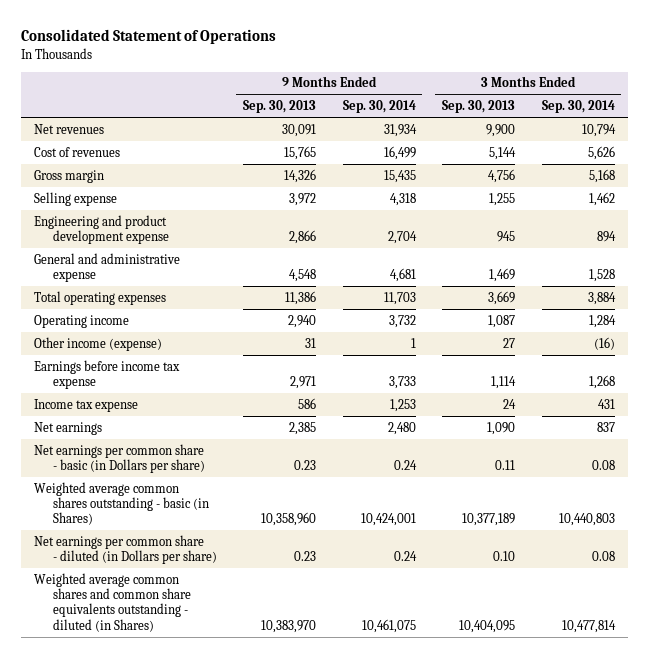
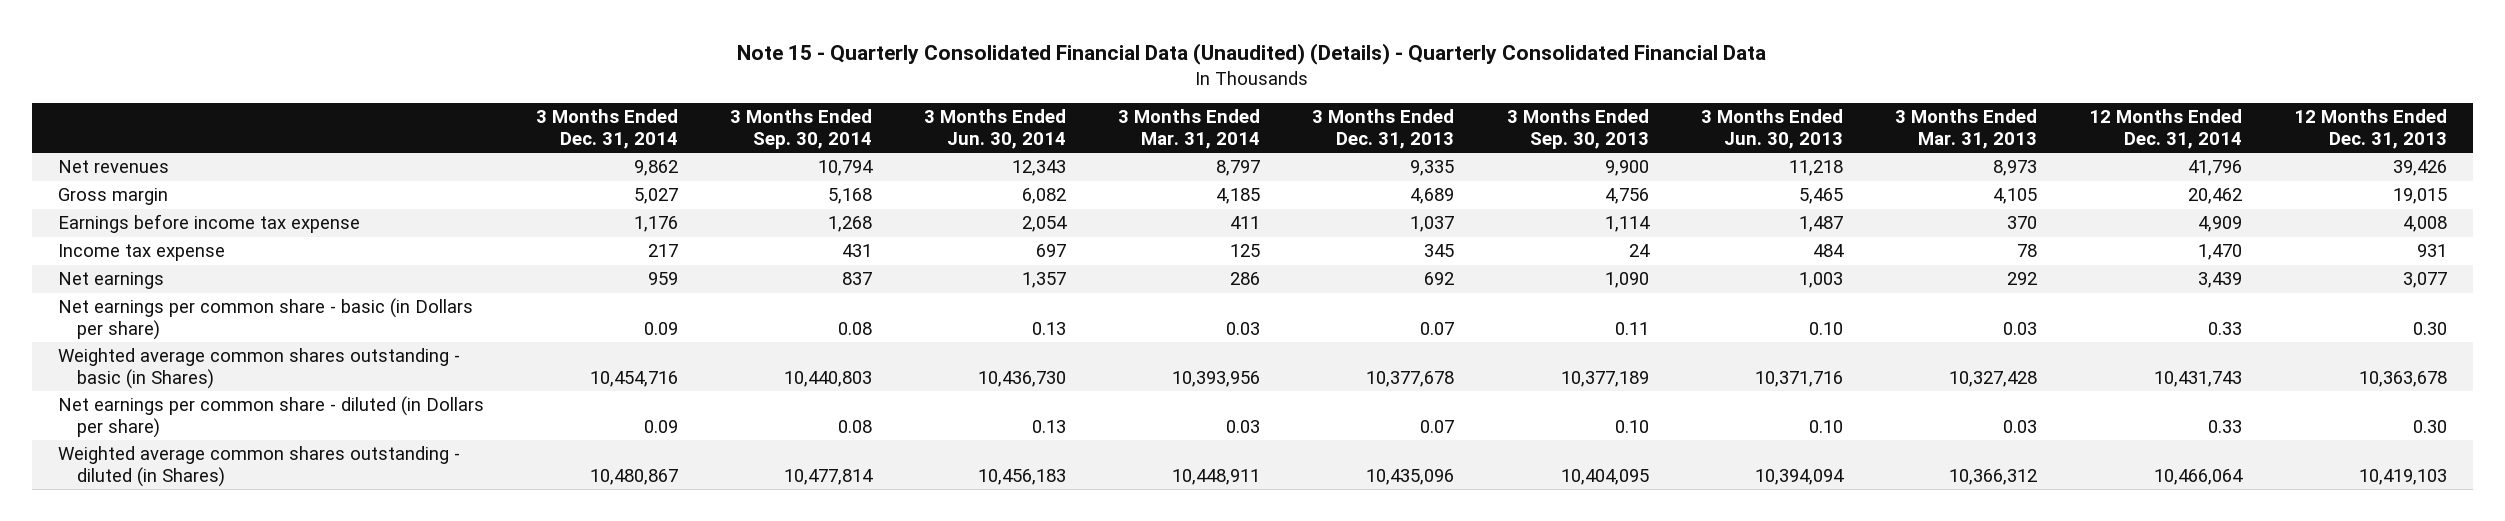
- Consolidated Statement of Operations
+ Note 15 - Quarterly Consolidated Financial Data (Unaudited) (Details) - Quarterly Consolidated Financial Data
- | 9 Months Ended Sep. 30, 2013 | 9 Months Ended Sep. 30, 2014 | 3 Months Ended Sep. 30, 2013 | 3 Months Ended Sep. 30, 2014
+ | 3 Months Ended Dec. 31, 2014 | 3 Months Ended Sep. 30, 2014 | 3 Months Ended Jun. 30, 2014 | 3 Months Ended Mar. 31, 2014 | 3 Months Ended Dec. 31, 2013 | 3 Months Ended Sep. 30, 2013 | 3 Months Ended Jun. 30, 2013 | 3 Months Ended Mar. 31, 2013 | 12 Months Ended Dec. 31, 2014 | 12 Months Ended Dec. 31, 2013
- Cost of revenues | 15,765 | 16,499 | 5,144 | 5,626
- Selling expense | 3,972 | 4,318 | 1,255 | 1,462
- Engineering and product development expense | 2,866 | 2,704 | 945 | 894
- General and administrative expense | 4,548 | 4,681 | 1,469 | 1,528
- Total operating expenses | 11,386 | 11,703 | 3,669 | 3,884
- Operating income | 2,940 | 3,732 | 1,087 | 1,284
- Other income (expense) | 31 | 1 | 27 | (16)
- Weighted average common shares and common share equivalents outstanding - diluted (in Shares) | 10,383,970 | 10,461,075 | 10,404,095 | 10,477,814
+ Weighted average common shares outstanding - diluted (in Shares) | 10,480,867 | 10,477,814 | 10,456,183 | 10,448,911 | 10,435,096 | 10,404,095 | 10,394,094 | 10,366,312 | 10,466,064 | 10,419,103

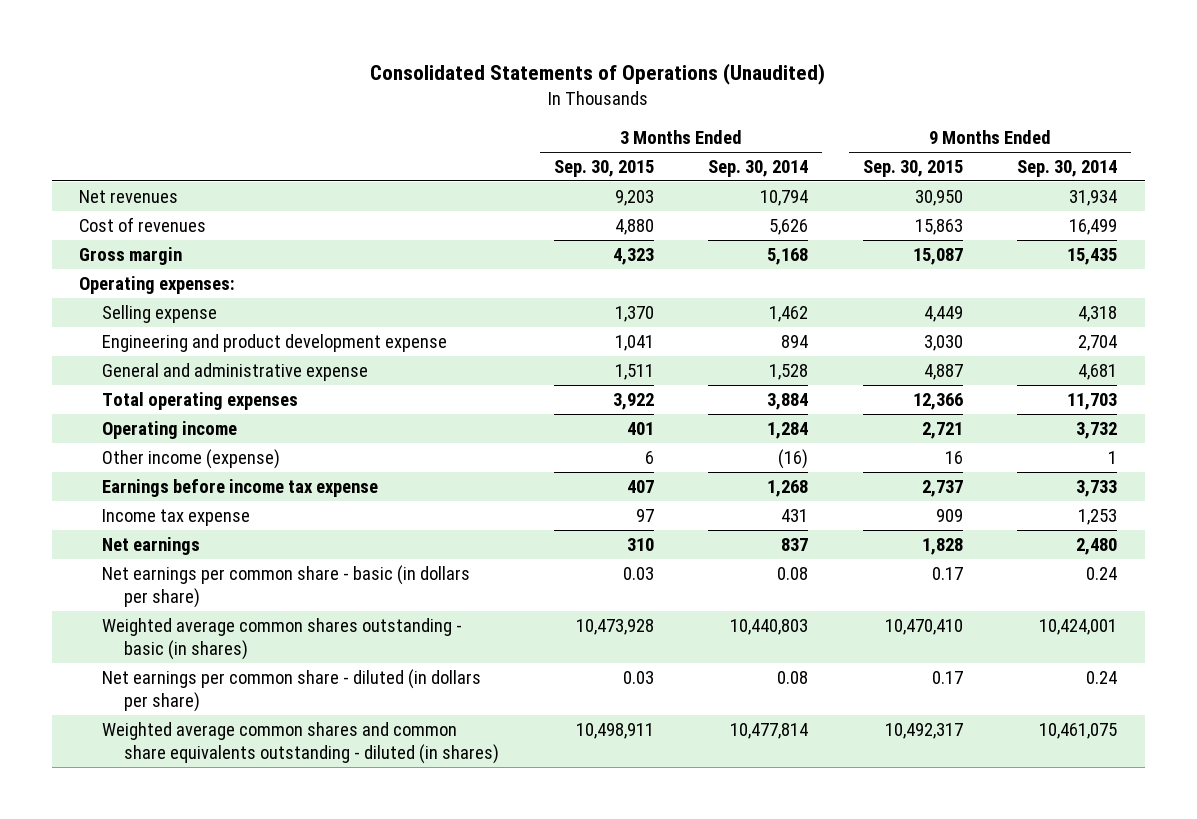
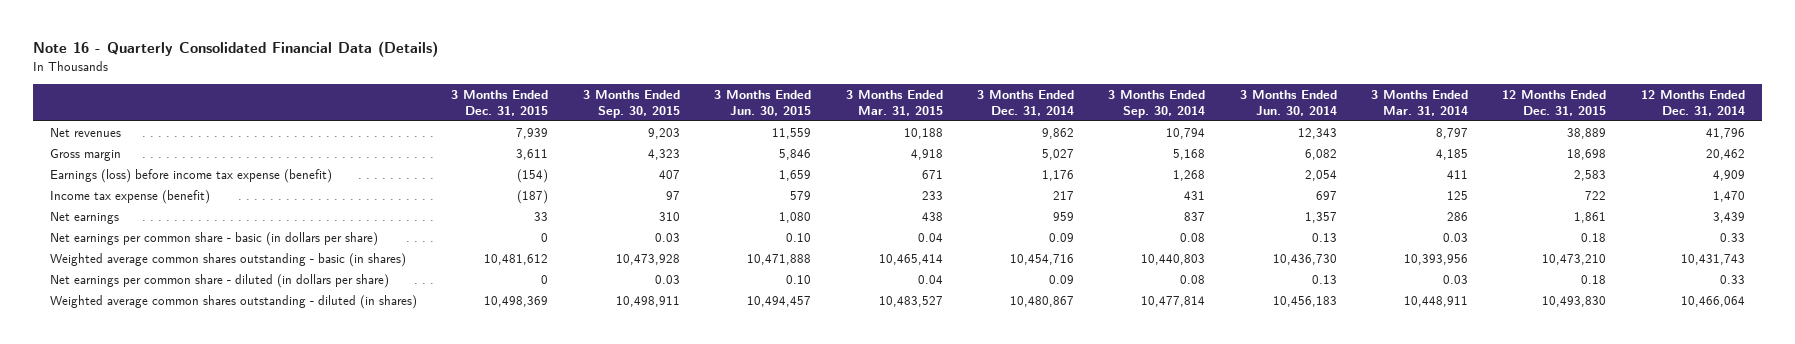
- Consolidated Statements of Operations (Unaudited)
+ Note 16 - Quarterly Consolidated Financial Data (Details)
- | 3 Months Ended Sep. 30, 2015 | 3 Months Ended Sep. 30, 2014 | 9 Months Ended Sep. 30, 2015 | 9 Months Ended Sep. 30, 2014
+ | 3 Months Ended Dec. 31, 2015 | 3 Months Ended Sep. 30, 2015 | 3 Months Ended Jun. 30, 2015 | 3 Months Ended Mar. 31, 2015 | 3 Months Ended Dec. 31, 2014 | 3 Months Ended Sep. 30, 2014 | 3 Months Ended Jun. 30, 2014 | 3 Months Ended Mar. 31, 2014 | 12 Months Ended Dec. 31, 2015 | 12 Months Ended Dec. 31, 2014
- Cost of revenues | 4,880 | 5,626 | 15,863 | 16,499
- Operating expenses:
- Selling expense | 1,370 | 1,462 | 4,449 | 4,318
- Engineering and product development expense | 1,041 | 894 | 3,030 | 2,704
- General and administrative expense | 1,511 | 1,528 | 4,887 | 4,681
- Total operating expenses | 3,922 | 3,884 | 12,366 | 11,703
- Operating income | 401 | 1,284 | 2,721 | 3,732
- Other income (expense) | 6 | (16) | 16 | 1
- Earnings before income tax expense | 407 | 1,268 | 2,737 | 3,733
- Income tax expense | 97 | 431 | 909 | 1,253
+ Earnings (loss) before income tax expense (benefit) | (154) | 407 | 1,659 | 671 | 1,176 | 1,268 | 2,054 | 411 | 2,583 | 4,909
+ Income tax expense (benefit) | (187) | 97 | 579 | 233 | 217 | 431 | 697 | 125 | 722 | 1,470
- Weighted average common shares and common share equivalents outstanding - diluted (in shares) | 10,498,911 | 10,477,814 | 10,492,317 | 10,461,075
+ Weighted average common shares outstanding - diluted (in shares) | 10,498,369 | 10,498,911 | 10,494,457 | 10,483,527 | 10,480,867 | 10,477,814 | 10,456,183 | 10,448,911 | 10,493,830 | 10,466,064

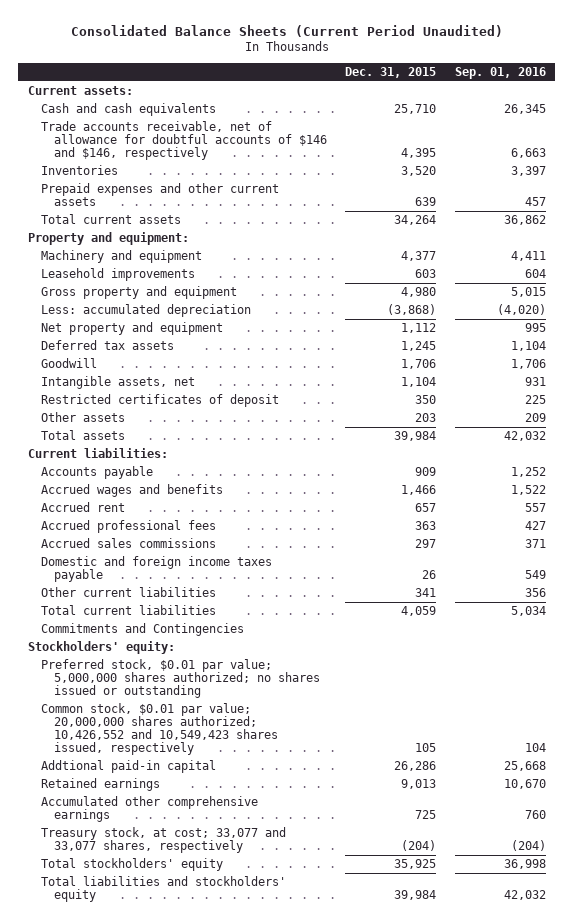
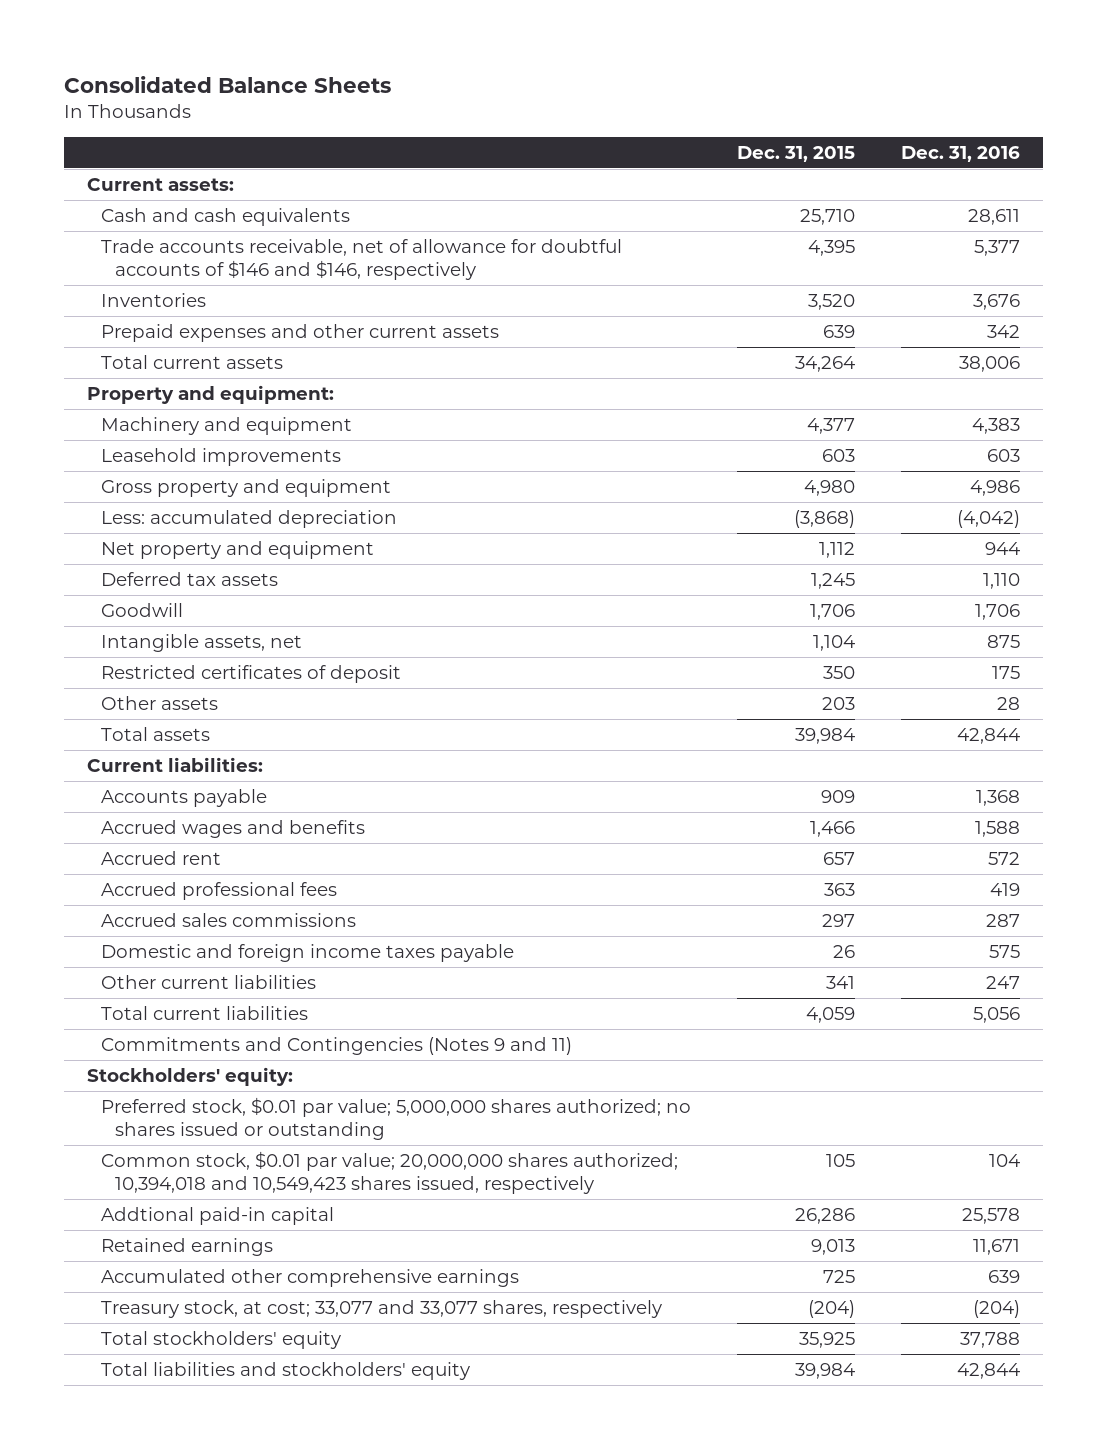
- Consolidated Balance Sheets (Current Period Unaudited)
+ Consolidated Balance Sheets
- | Dec. 31, 2015 | Sep. 01, 2016
+ | Dec. 31, 2015 | Dec. 31, 2016
- Commitments and Contingencies
+ Commitments and Contingencies (Notes 9 and 11)
- Common stock, $0.01 par value; 20,000,000 shares authorized; 10,426,552 and 10,549,423 shares issued, respectively | 105 | 104
+ Common stock, $0.01 par value; 20,000,000 shares authorized; 10,394,018 and 10,549,423 shares issued, respectively | 105 | 104

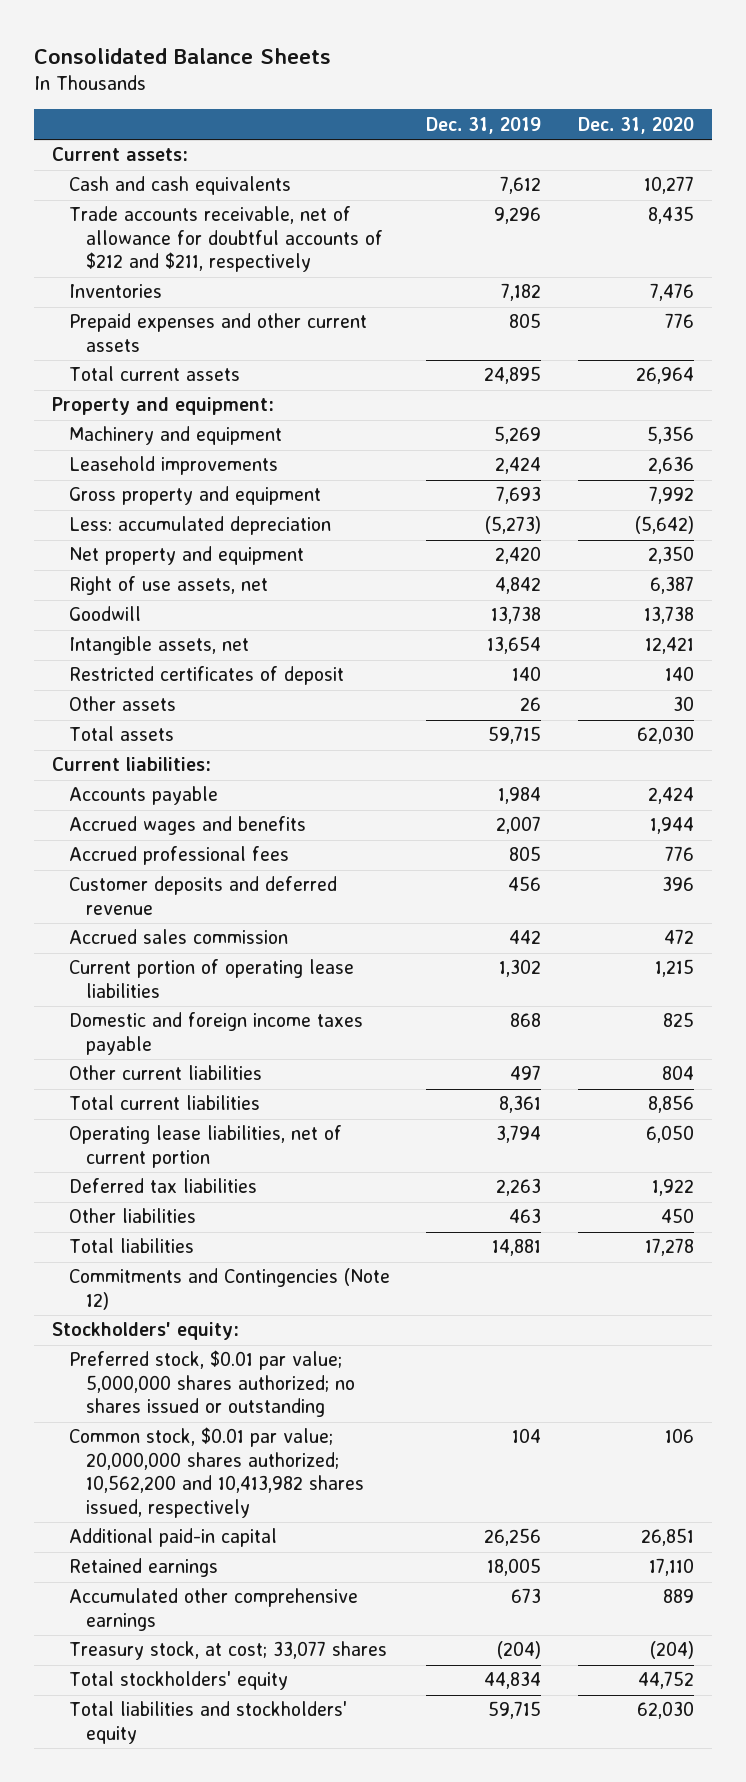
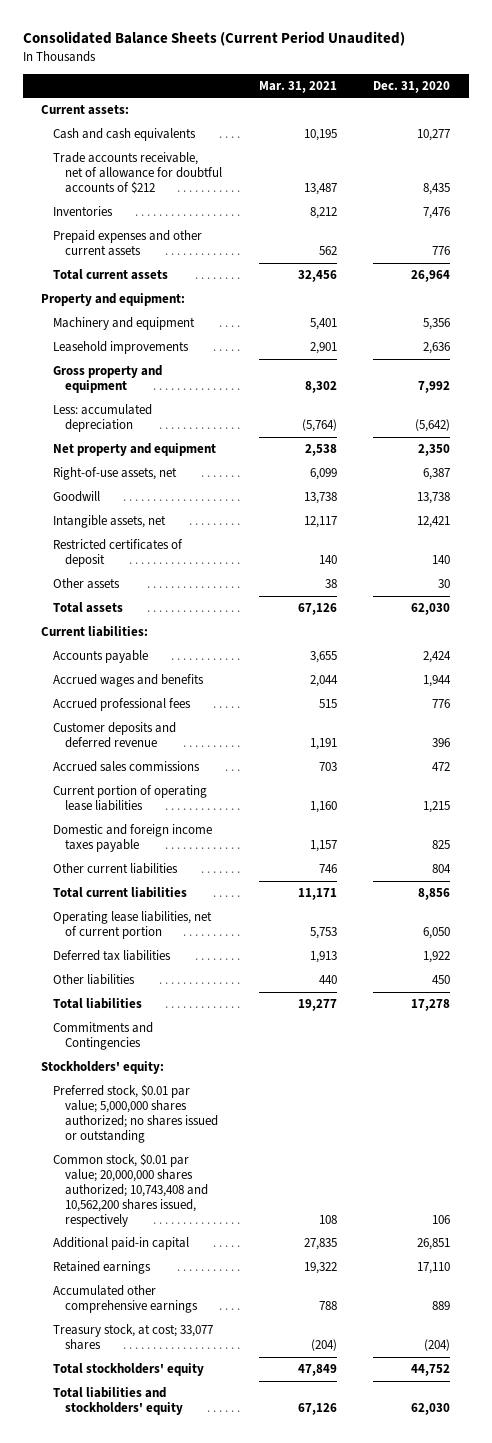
- Consolidated Balance Sheets
+ Consolidated Balance Sheets (Current Period Unaudited)
- | Dec. 31, 2019 | Dec. 31, 2020
+ | Mar. 31, 2021 | Dec. 31, 2020
- Trade accounts receivable, net of allowance for doubtful accounts of $212 and $211, respectively | 9,296 | 8,435
+ Trade accounts receivable, net of allowance for doubtful accounts of $212 | 13,487 | 8,435
- Right of use assets, net | 4,842 | 6,387
+ Right-of-use assets, net | 6,099 | 6,387
- Accrued sales commission | 442 | 472
+ Accrued sales commissions | 703 | 472
- Commitments and Contingencies (Note 12)
+ Commitments and Contingencies
- Common stock, $0.01 par value; 20,000,000 shares authorized; 10,562,200 and 10,413,982 shares issued, respectively | 104 | 106
+ Common stock, $0.01 par value; 20,000,000 shares authorized; 10,743,408 and 10,562,200 shares issued, respectively | 108 | 106

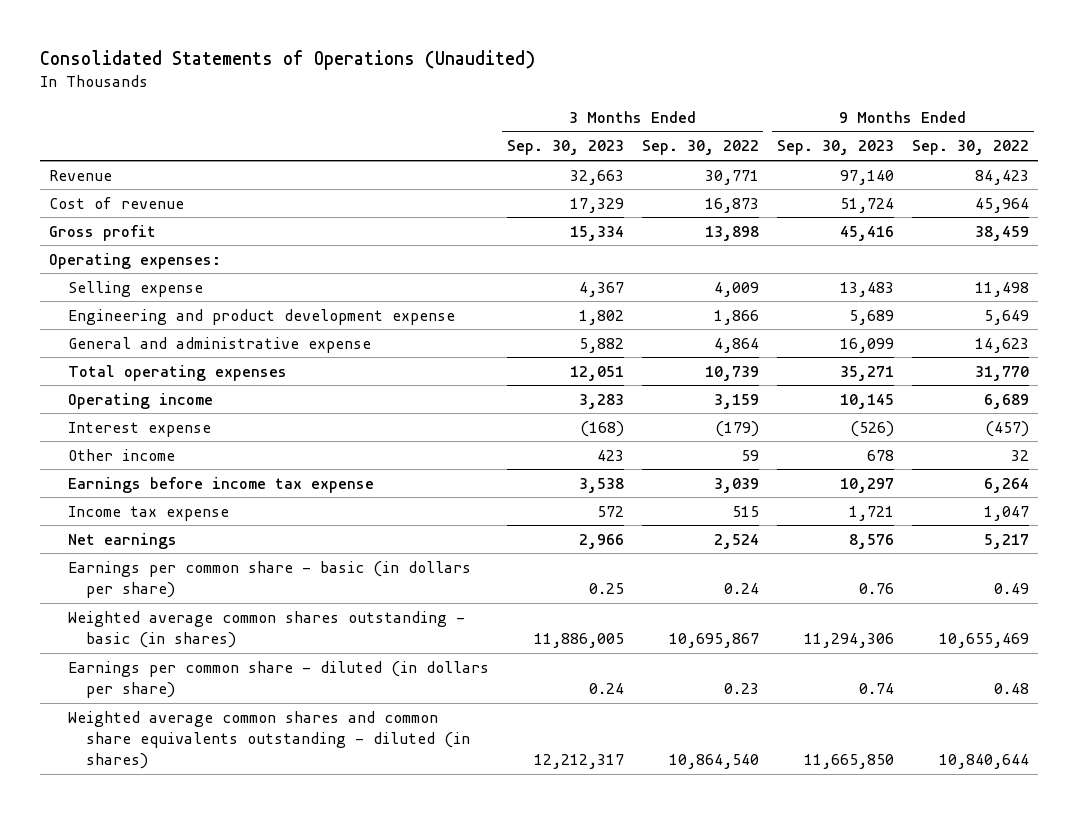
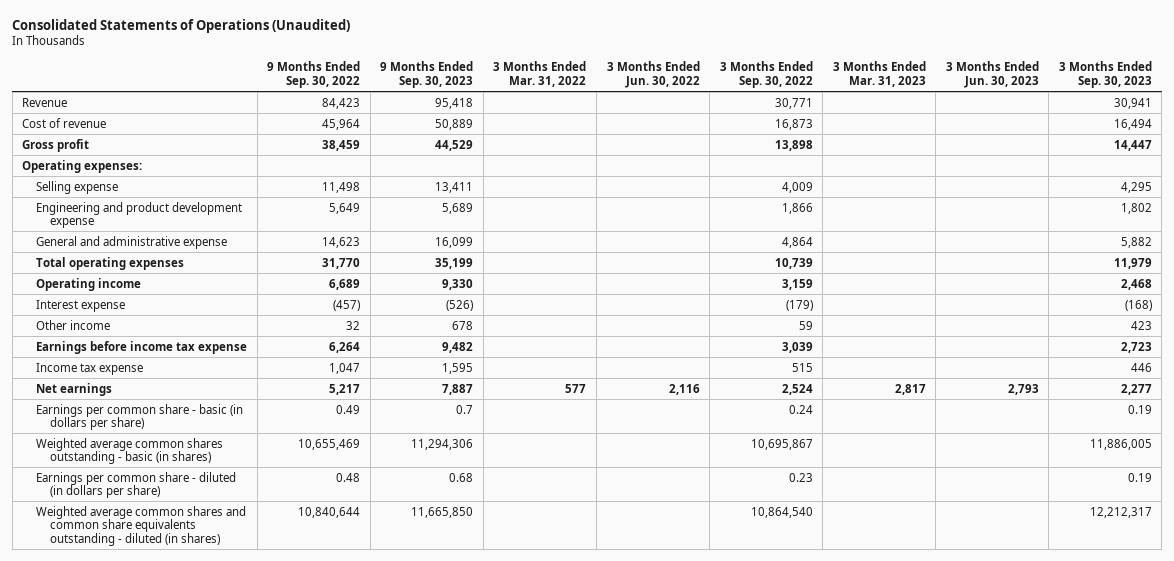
- | 3 Months Ended Sep. 30, 2023 | 3 Months Ended Sep. 30, 2022 | 9 Months Ended Sep. 30, 2023 | 9 Months Ended Sep. 30, 2022
+ | 9 Months Ended Sep. 30, 2022 | 9 Months Ended Sep. 30, 2023 | 3 Months Ended Mar. 31, 2022 | 3 Months Ended Jun. 30, 2022 | 3 Months Ended Sep. 30, 2022 | 3 Months Ended Mar. 31, 2023 | 3 Months Ended Jun. 30, 2023 | 3 Months Ended Sep. 30, 2023
- Revenue | 32,663 | 30,771 | 97,140 | 84,423
- Cost of revenue | 17,329 | 16,873 | 51,724 | 45,964
- Gross profit | 15,334 | 13,898 | 45,416 | 38,459
+ Revenue | 84,423 | 95,418 | | | 30,771 | | | 30,941
+ Cost of revenue | 45,964 | 50,889 | | | 16,873 | | | 16,494
+ Gross profit | 38,459 | 44,529 | | | 13,898 | | | 14,447
- Selling expense | 4,367 | 4,009 | 13,483 | 11,498
+ Selling expense | 11,498 | 13,411 | | | 4,009 | | | 4,295
- Total operating expenses | 12,051 | 10,739 | 35,271 | 31,770
- Operating income | 3,283 | 3,159 | 10,145 | 6,689
+ Total operating expenses | 31,770 | 35,199 | | | 10,739 | | | 11,979
+ Operating income | 6,689 | 9,330 | | | 3,159 | | | 2,468
- Earnings before income tax expense | 3,538 | 3,039 | 10,297 | 6,264
- Income tax expense | 572 | 515 | 1,721 | 1,047
- Net earnings | 2,966 | 2,524 | 8,576 | 5,217
- Earnings per common share - basic (in dollars per share) | 0.25 | 0.24 | 0.76 | 0.49
+ Earnings before income tax expense | 6,264 | 9,482 | | | 3,039 | | | 2,723
+ Income tax expense | 1,047 | 1,595 | | | 515 | | | 446
+ Net earnings | 5,217 | 7,887 | 577 | 2,116 | 2,524 | 2,817 | 2,793 | 2,277
+ Earnings per common share - basic (in dollars per share) | 0.49 | 0.7 | | | 0.24 | | | 0.19
- Earnings per common share - diluted (in dollars per share) | 0.24 | 0.23 | 0.74 | 0.48
+ Earnings per common share - diluted (in dollars per share) | 0.48 | 0.68 | | | 0.23 | | | 0.19

